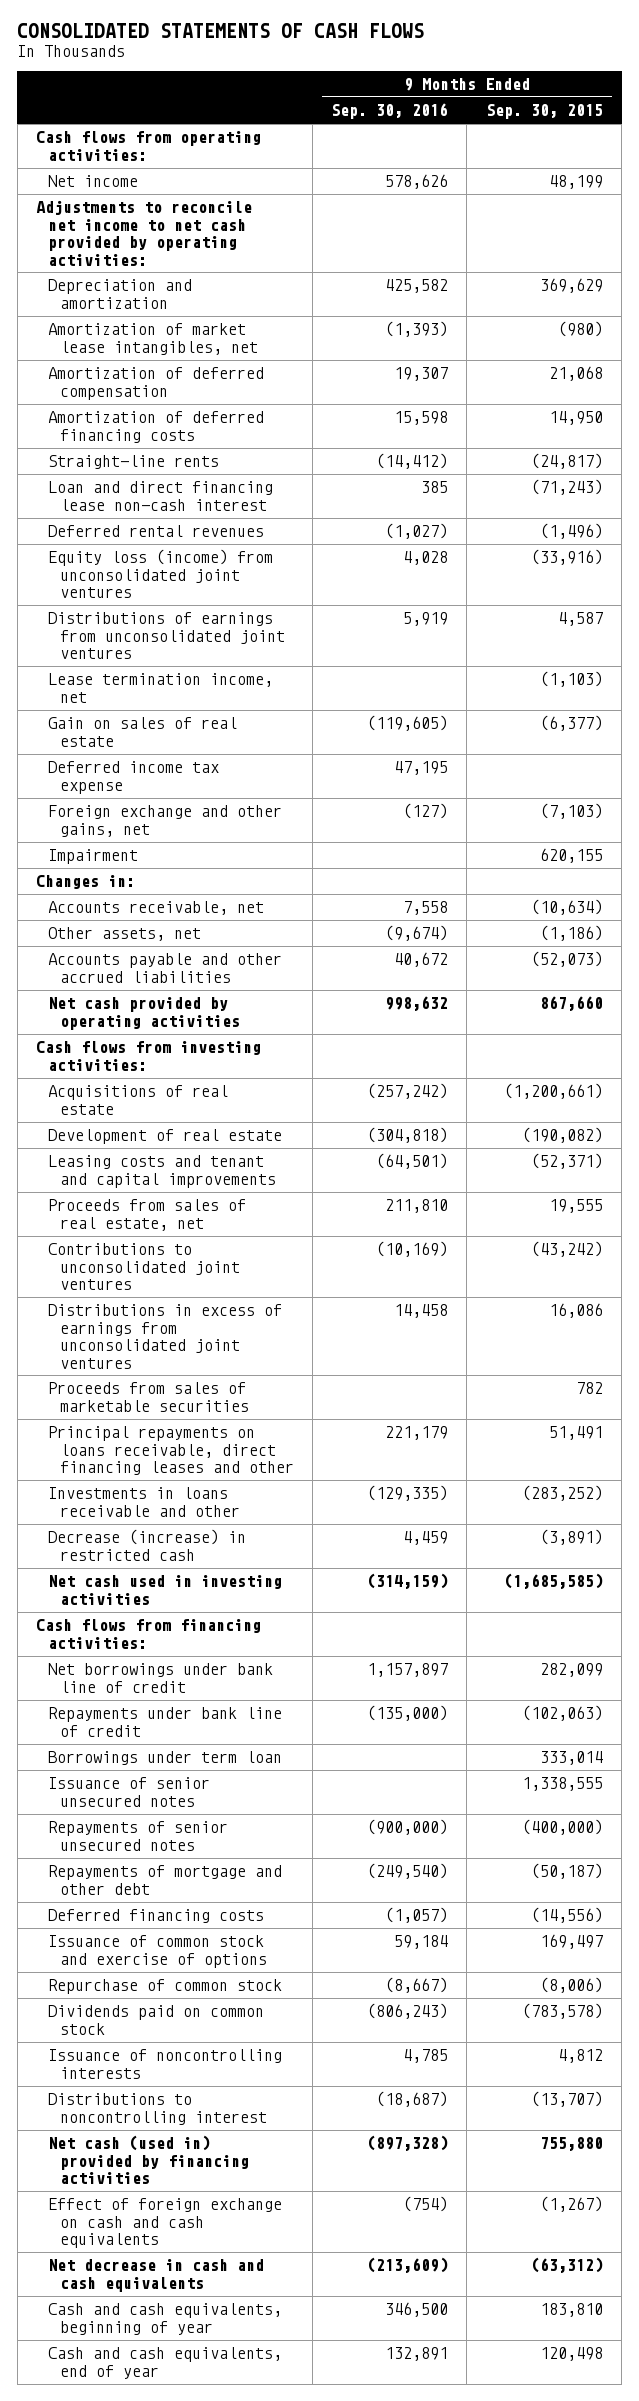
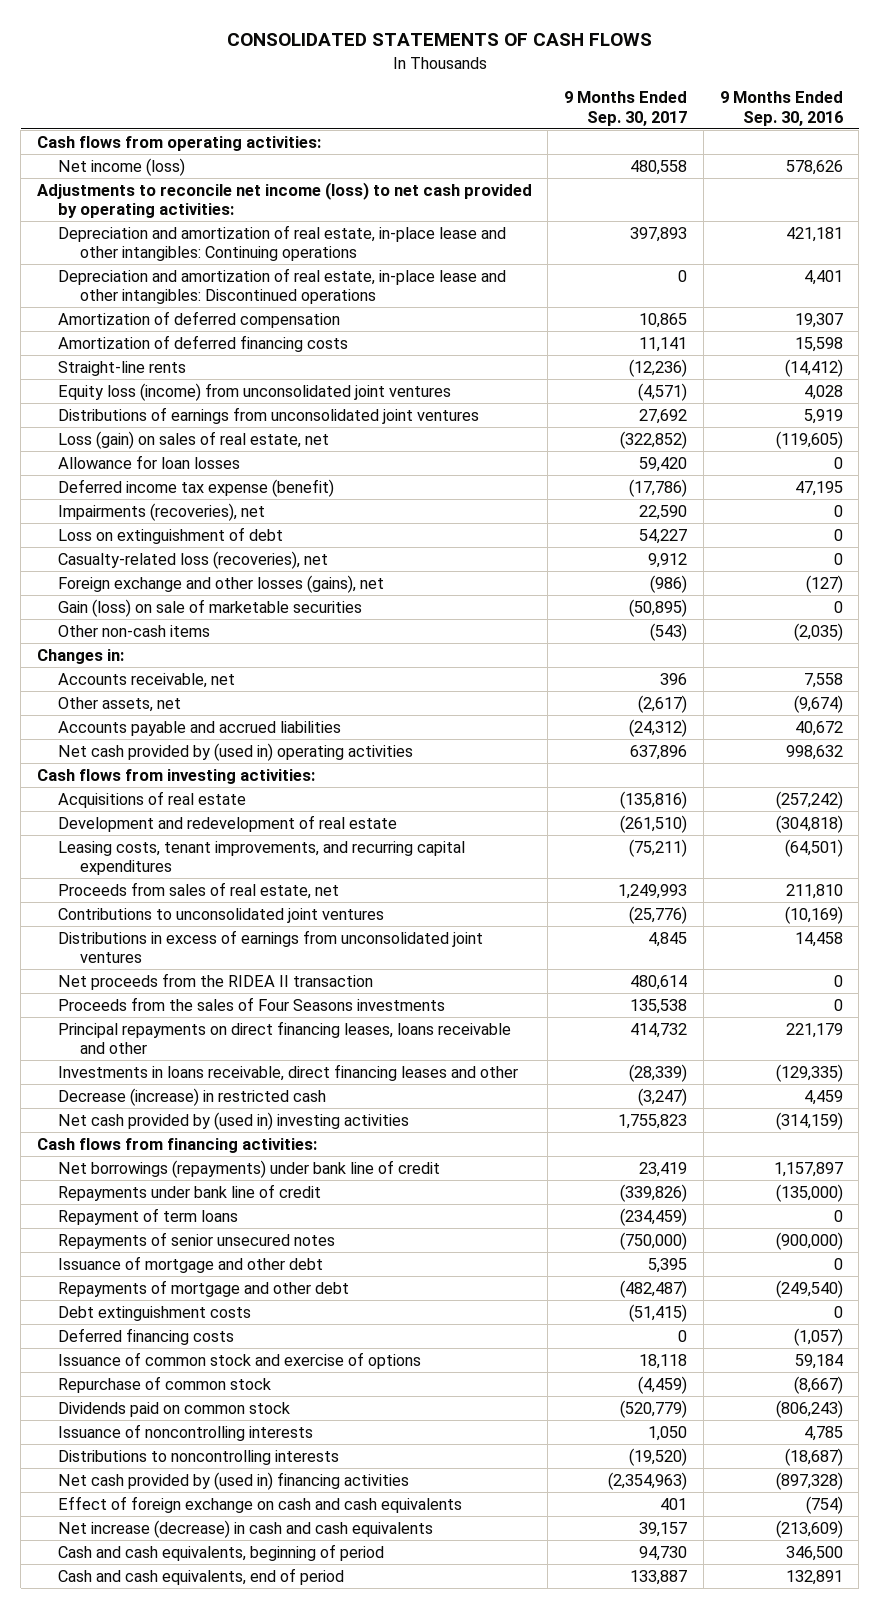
- | 9 Months Ended Sep. 30, 2016 | 9 Months Ended Sep. 30, 2015
+ | 9 Months Ended Sep. 30, 2017 | 9 Months Ended Sep. 30, 2016
- Net income | 578,626 | 48,199
- Adjustments to reconcile net income to net cash provided by operating activities:
- Depreciation and amortization | 425,582 | 369,629
- Amortization of market lease intangibles, net | (1,393) | (980)
+ Net income (loss) | 480,558 | 578,626
+ Adjustments to reconcile net income (loss) to net cash provided by operating activities:
+ Depreciation and amortization of real estate, in-place lease and other intangibles: Continuing operations | 397,893 | 421,181
+ Depreciation and amortization of real estate, in-place lease and other intangibles: Discontinued operations | 0 | 4,401
- Loan and direct financing lease non-cash interest | 385 | (71,243)
- Deferred rental revenues | (1,027) | (1,496)
- Lease termination income, net | | (1,103)
- Gain on sales of real estate | (119,605) | (6,377)
- Deferred income tax expense | 47,195 |
- Foreign exchange and other gains, net | (127) | (7,103)
- Impairment | | 620,155
+ Loss (gain) on sales of real estate, net | (322,852) | (119,605)
+ Allowance for loan losses | 59,420 | 0
+ Deferred income tax expense (benefit) | (17,786) | 47,195
+ Impairments (recoveries), net | 22,590 | 0
+ Loss on extinguishment of debt | 54,227 | 0
+ Casualty-related loss (recoveries), net | 9,912 | 0
+ Foreign exchange and other losses (gains), net | (986) | (127)
+ Gain (loss) on sale of marketable securities | (50,895) | 0
+ Other non-cash items | (543) | (2,035)
- Accounts payable and other accrued liabilities | 40,672 | (52,073)
- Net cash provided by operating activities | 998,632 | 867,660
+ Accounts payable and accrued liabilities | (24,312) | 40,672
+ Net cash provided by (used in) operating activities | 637,896 | 998,632
- Development of real estate | (304,818) | (190,082)
- Leasing costs and tenant and capital improvements | (64,501) | (52,371)
+ Development and redevelopment of real estate | (261,510) | (304,818)
+ Leasing costs, tenant improvements, and recurring capital expenditures | (75,211) | (64,501)
- Proceeds from sales of marketable securities | | 782
- Principal repayments on loans receivable, direct financing leases and other | 221,179 | 51,491
- Investments in loans receivable and other | (129,335) | (283,252)
+ Net proceeds from the RIDEA II transaction | 480,614 | 0
+ Proceeds from the sales of Four Seasons investments | 135,538 | 0
+ Principal repayments on direct financing leases, loans receivable and other | 414,732 | 221,179
+ Investments in loans receivable, direct financing leases and other | (28,339) | (129,335)
- Net cash used in investing activities | (314,159) | (1,685,585)
+ Net cash provided by (used in) investing activities | 1,755,823 | (314,159)
- Net borrowings under bank line of credit | 1,157,897 | 282,099
+ Net borrowings (repayments) under bank line of credit | 23,419 | 1,157,897
- Borrowings under term loan | | 333,014
- Issuance of senior unsecured notes | | 1,338,555
+ Repayment of term loans | (234,459) | 0
+ Issuance of mortgage and other debt | 5,395 | 0
+ Debt extinguishment costs | (51,415) | 0
- Distributions to noncontrolling interest | (18,687) | (13,707)
- Net cash (used in) provided by financing activities | (897,328) | 755,880
+ Distributions to noncontrolling interests | (19,520) | (18,687)
+ Net cash provided by (used in) financing activities | (2,354,963) | (897,328)
- Net decrease in cash and cash equivalents | (213,609) | (63,312)
- Cash and cash equivalents, beginning of year | 346,500 | 183,810
- Cash and cash equivalents, end of year | 132,891 | 120,498
+ Net increase (decrease) in cash and cash equivalents | 39,157 | (213,609)
+ Cash and cash equivalents, beginning of period | 94,730 | 346,500
+ Cash and cash equivalents, end of period | 133,887 | 132,891

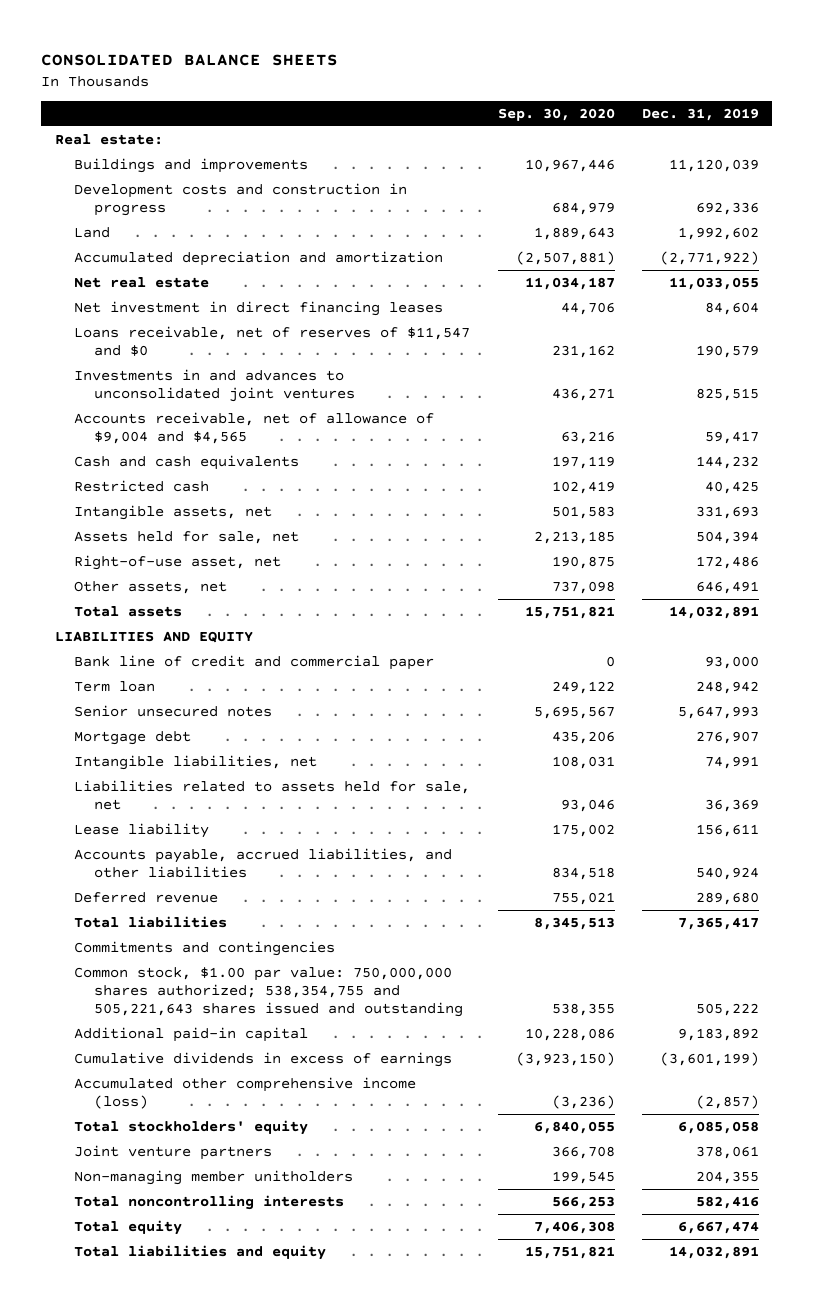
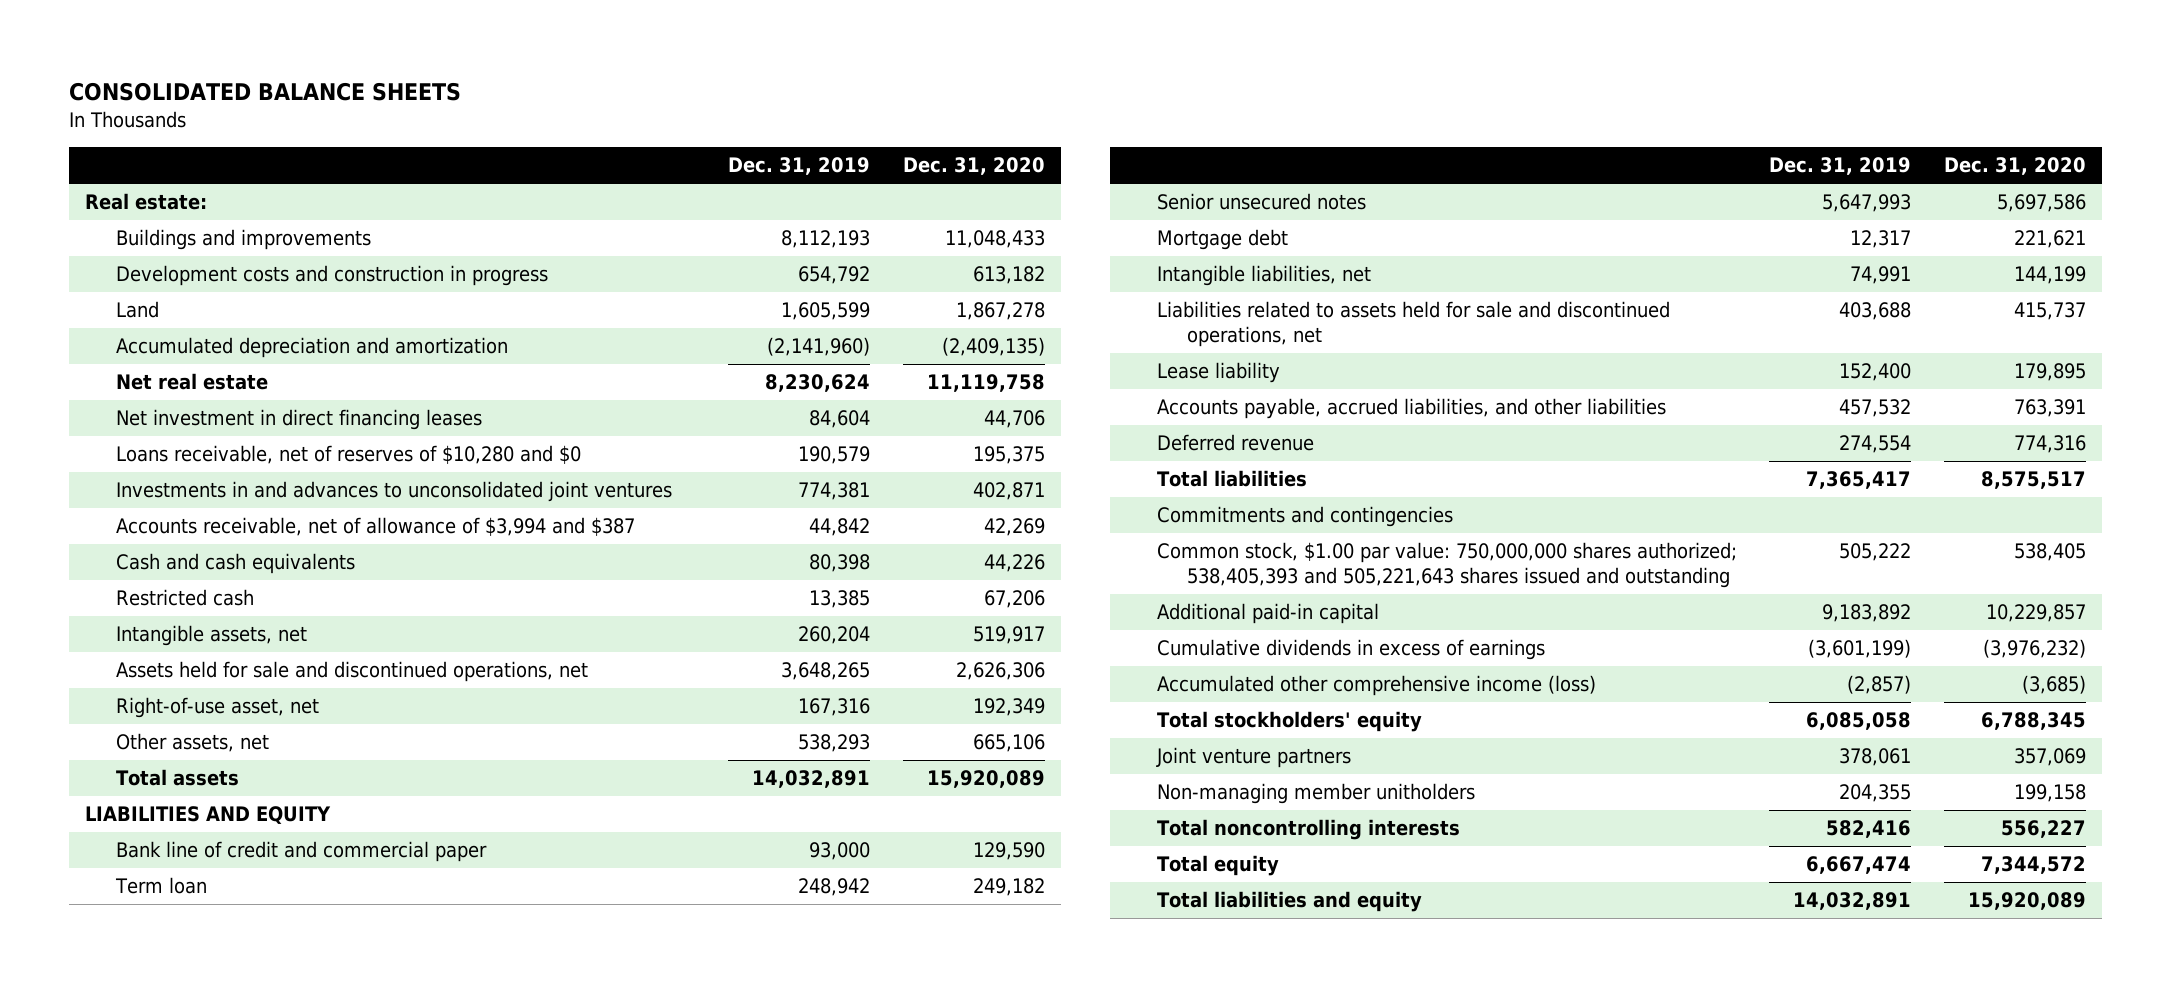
- | Sep. 30, 2020 | Dec. 31, 2019
+ | Dec. 31, 2019 | Dec. 31, 2020
- Buildings and improvements | 10,967,446 | 11,120,039
- Development costs and construction in progress | 684,979 | 692,336
- Land | 1,889,643 | 1,992,602
- Accumulated depreciation and amortization | (2,507,881) | (2,771,922)
- Net real estate | 11,034,187 | 11,033,055
+ Buildings and improvements | 8,112,193 | 11,048,433
+ Development costs and construction in progress | 654,792 | 613,182
+ Land | 1,605,599 | 1,867,278
+ Accumulated depreciation and amortization | (2,141,960) | (2,409,135)
+ Net real estate | 8,230,624 | 11,119,758
- Loans receivable, net of reserves of $11,547 and $0 | 231,162 | 190,579
- Investments in and advances to unconsolidated joint ventures | 436,271 | 825,515
- Accounts receivable, net of allowance of $9,004 and $4,565 | 63,216 | 59,417
- Cash and cash equivalents | 197,119 | 144,232
- Restricted cash | 102,419 | 40,425
- Intangible assets, net | 501,583 | 331,693
- Assets held for sale, net | 2,213,185 | 504,394
- Right-of-use asset, net | 190,875 | 172,486
- Other assets, net | 737,098 | 646,491
+ Loans receivable, net of reserves of $10,280 and $0 | 190,579 | 195,375
+ Investments in and advances to unconsolidated joint ventures | 774,381 | 402,871
+ Accounts receivable, net of allowance of $3,994 and $387 | 44,842 | 42,269
+ Cash and cash equivalents | 80,398 | 44,226
+ Restricted cash | 13,385 | 67,206
+ Intangible assets, net | 260,204 | 519,917
+ Assets held for sale and discontinued operations, net | 3,648,265 | 2,626,306
+ Right-of-use asset, net | 167,316 | 192,349
+ Other assets, net | 538,293 | 665,106
- Mortgage debt | 435,206 | 276,907
+ Mortgage debt | 12,317 | 221,621
- Liabilities related to assets held for sale, net | 93,046 | 36,369
- Lease liability | 175,002 | 156,611
- Accounts payable, accrued liabilities, and other liabilities | 834,518 | 540,924
- Deferred revenue | 755,021 | 289,680
+ Liabilities related to assets held for sale and discontinued operations, net | 403,688 | 415,737
+ Lease liability | 152,400 | 179,895
+ Accounts payable, accrued liabilities, and other liabilities | 457,532 | 763,391
+ Deferred revenue | 274,554 | 774,316
- Common stock, $1.00 par value: 750,000,000 shares authorized; 538,354,755 and 505,221,643 shares issued and outstanding | 538,355 | 505,222
+ Common stock, $1.00 par value: 750,000,000 shares authorized; 538,405,393 and 505,221,643 shares issued and outstanding | 505,222 | 538,405

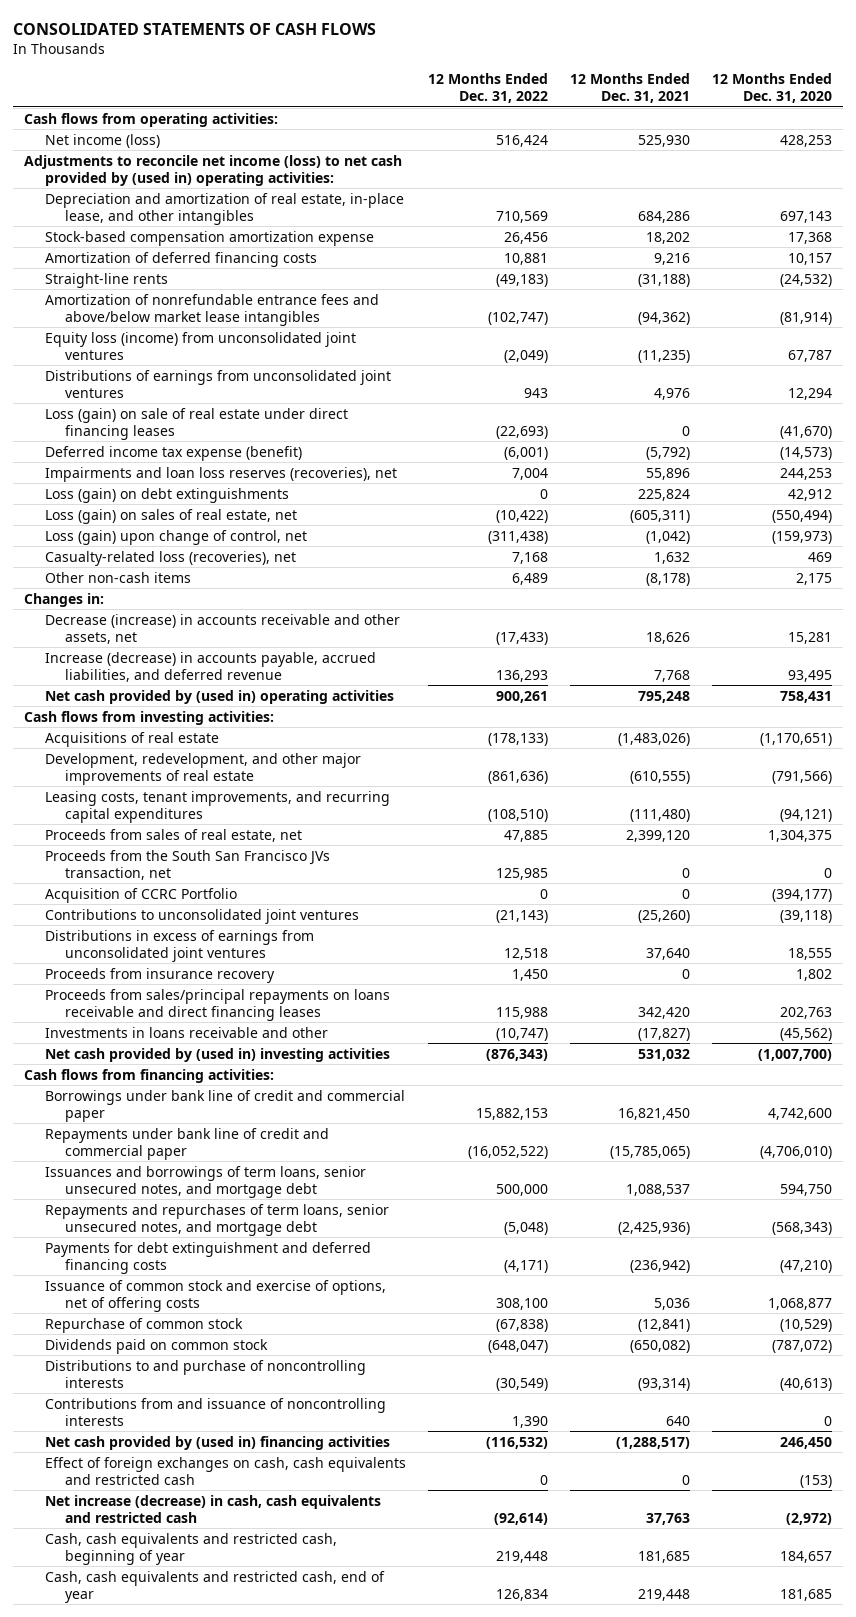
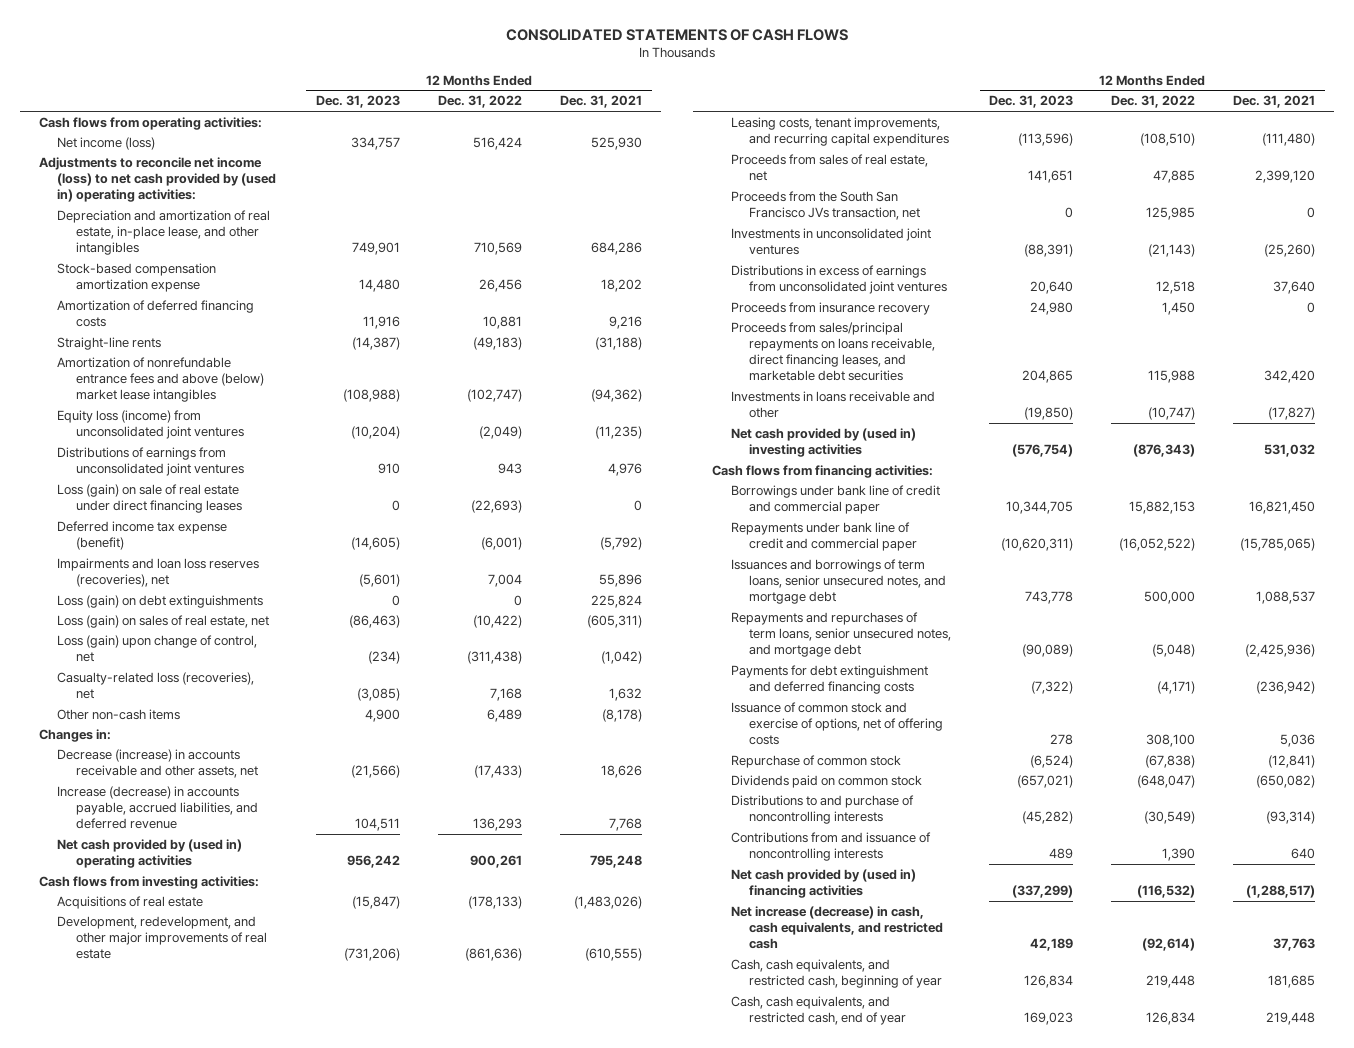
- | 12 Months Ended Dec. 31, 2022 | 12 Months Ended Dec. 31, 2021 | 12 Months Ended Dec. 31, 2020
+ | 12 Months Ended Dec. 31, 2023 | 12 Months Ended Dec. 31, 2022 | 12 Months Ended Dec. 31, 2021
- Amortization of nonrefundable entrance fees and above/below market lease intangibles | (102,747) | (94,362) | (81,914)
+ Amortization of nonrefundable entrance fees and above (below) market lease intangibles | (108,988) | (102,747) | (94,362)
- Acquisition of CCRC Portfolio | 0 | 0 | (394,177)
- Contributions to unconsolidated joint ventures | (21,143) | (25,260) | (39,118)
+ Investments in unconsolidated joint ventures | (88,391) | (21,143) | (25,260)
- Proceeds from sales/principal repayments on loans receivable and direct financing leases | 115,988 | 342,420 | 202,763
+ Proceeds from sales/principal repayments on loans receivable, direct financing leases, and marketable debt securities | 204,865 | 115,988 | 342,420
- Effect of foreign exchanges on cash, cash equivalents and restricted cash | 0 | 0 | (153)
- Net increase (decrease) in cash, cash equivalents and restricted cash | (92,614) | 37,763 | (2,972)
- Cash, cash equivalents and restricted cash, beginning of year | 219,448 | 181,685 | 184,657
- Cash, cash equivalents and restricted cash, end of year | 126,834 | 219,448 | 181,685
+ Net increase (decrease) in cash, cash equivalents, and restricted cash | 42,189 | (92,614) | 37,763
+ Cash, cash equivalents, and restricted cash, beginning of year | 126,834 | 219,448 | 181,685
+ Cash, cash equivalents, and restricted cash, end of year | 169,023 | 126,834 | 219,448

